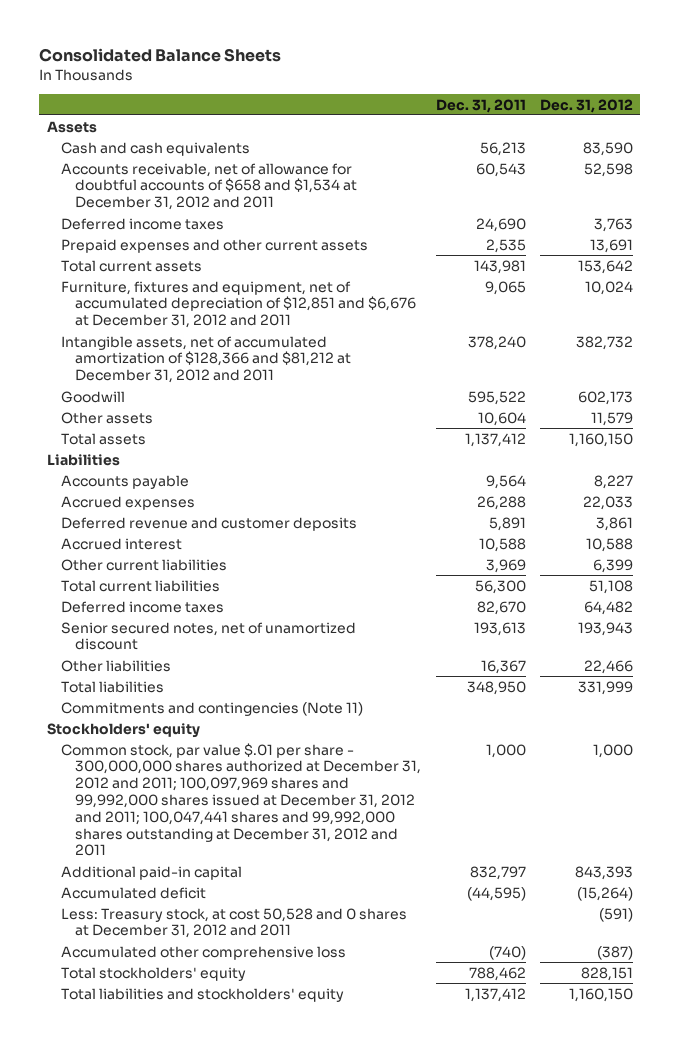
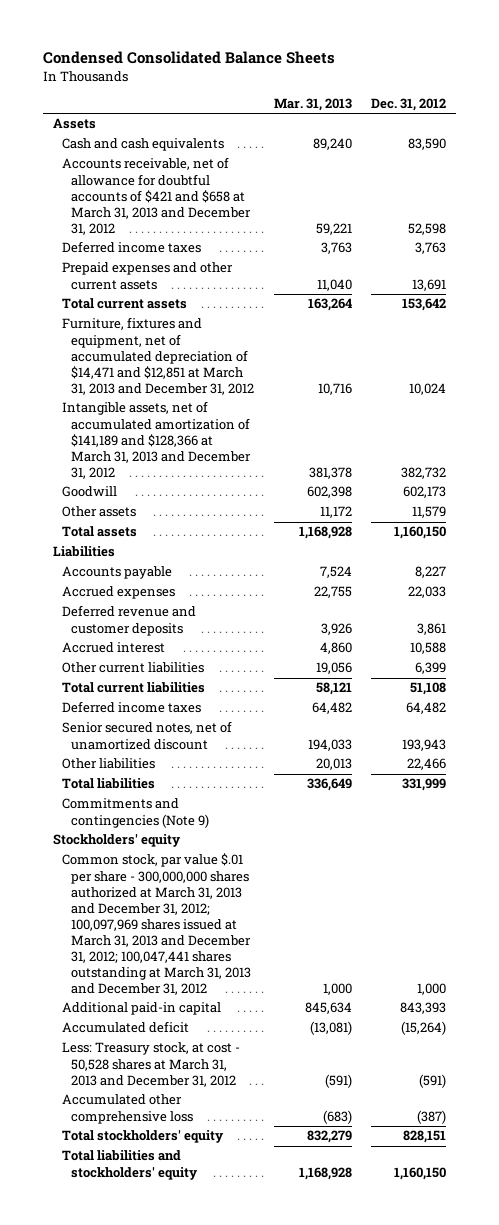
- Consolidated Balance Sheets
+ Condensed Consolidated Balance Sheets
- | Dec. 31, 2011 | Dec. 31, 2012
+ | Mar. 31, 2013 | Dec. 31, 2012
- Accounts receivable, net of allowance for doubtful accounts of $658 and $1,534 at December 31, 2012 and 2011 | 60,543 | 52,598
+ Accounts receivable, net of allowance for doubtful accounts of $421 and $658 at March 31, 2013 and December 31, 2012 | 59,221 | 52,598
- Furniture, fixtures and equipment, net of accumulated depreciation of $12,851 and $6,676 at December 31, 2012 and 2011 | 9,065 | 10,024
- Intangible assets, net of accumulated amortization of $128,366 and $81,212 at December 31, 2012 and 2011 | 378,240 | 382,732
+ Furniture, fixtures and equipment, net of accumulated depreciation of $14,471 and $12,851 at March 31, 2013 and December 31, 2012 | 10,716 | 10,024
+ Intangible assets, net of accumulated amortization of $141,189 and $128,366 at March 31, 2013 and December 31, 2012 | 381,378 | 382,732
- Commitments and contingencies (Note 11)
+ Commitments and contingencies (Note 9)
- Common stock, par value $.01 per share - 300,000,000 shares authorized at December 31, 2012 and 2011; 100,097,969 shares and 99,992,000 shares issued at December 31, 2012 and 2011; 100,047,441 shares and 99,992,000 shares outstanding at December 31, 2012 and 2011 | 1,000 | 1,000
+ Common stock, par value $.01 per share - 300,000,000 shares authorized at March 31, 2013 and December 31, 2012; 100,097,969 shares issued at March 31, 2013 and December 31, 2012; 100,047,441 shares outstanding at March 31, 2013 and December 31, 2012 | 1,000 | 1,000
- Less: Treasury stock, at cost 50,528 and 0 shares at December 31, 2012 and 2011 | | (591)
+ Less: Treasury stock, at cost - 50,528 shares at March 31, 2013 and December 31, 2012 | (591) | (591)

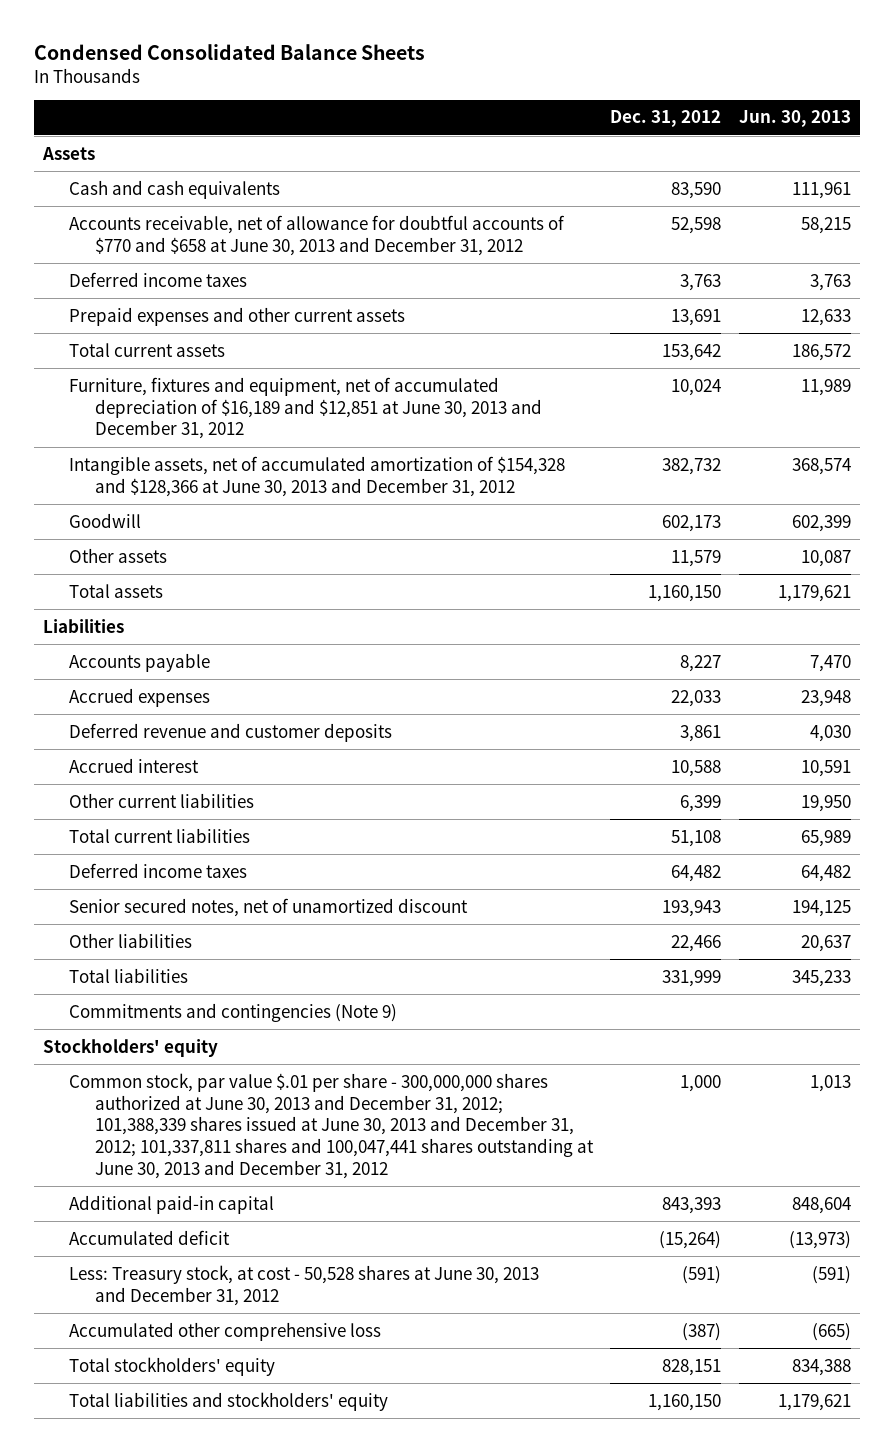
- | Mar. 31, 2013 | Dec. 31, 2012
+ | Dec. 31, 2012 | Jun. 30, 2013
- Accounts receivable, net of allowance for doubtful accounts of $421 and $658 at March 31, 2013 and December 31, 2012 | 59,221 | 52,598
+ Accounts receivable, net of allowance for doubtful accounts of $770 and $658 at June 30, 2013 and December 31, 2012 | 52,598 | 58,215
- Furniture, fixtures and equipment, net of accumulated depreciation of $14,471 and $12,851 at March 31, 2013 and December 31, 2012 | 10,716 | 10,024
- Intangible assets, net of accumulated amortization of $141,189 and $128,366 at March 31, 2013 and December 31, 2012 | 381,378 | 382,732
+ Furniture, fixtures and equipment, net of accumulated depreciation of $16,189 and $12,851 at June 30, 2013 and December 31, 2012 | 10,024 | 11,989
+ Intangible assets, net of accumulated amortization of $154,328 and $128,366 at June 30, 2013 and December 31, 2012 | 382,732 | 368,574
- Common stock, par value $.01 per share - 300,000,000 shares authorized at March 31, 2013 and December 31, 2012; 100,097,969 shares issued at March 31, 2013 and December 31, 2012; 100,047,441 shares outstanding at March 31, 2013 and December 31, 2012 | 1,000 | 1,000
+ Common stock, par value $.01 per share - 300,000,000 shares authorized at June 30, 2013 and December 31, 2012; 101,388,339 shares issued at June 30, 2013 and December 31, 2012; 101,337,811 shares and 100,047,441 shares outstanding at June 30, 2013 and December 31, 2012 | 1,000 | 1,013
- Less: Treasury stock, at cost - 50,528 shares at March 31, 2013 and December 31, 2012 | (591) | (591)
+ Less: Treasury stock, at cost - 50,528 shares at June 30, 2013 and December 31, 2012 | (591) | (591)

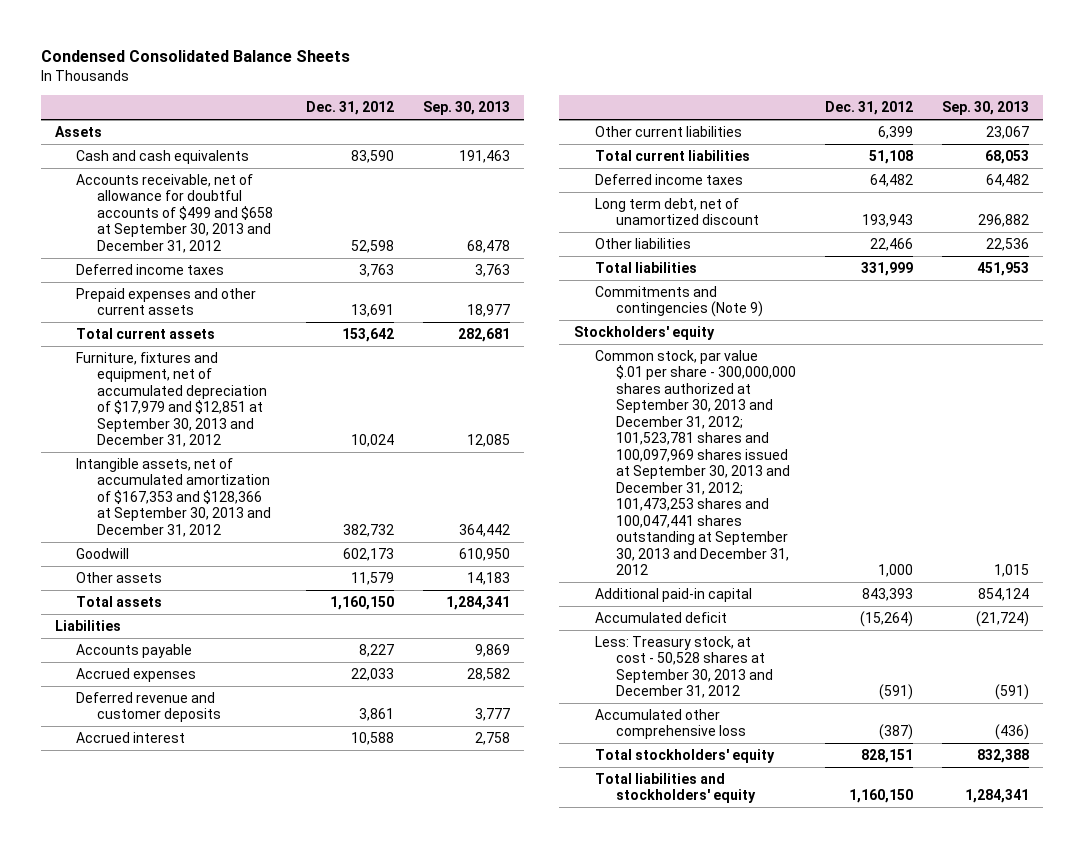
- | Dec. 31, 2012 | Jun. 30, 2013
+ | Dec. 31, 2012 | Sep. 30, 2013
- Accounts receivable, net of allowance for doubtful accounts of $770 and $658 at June 30, 2013 and December 31, 2012 | 52,598 | 58,215
+ Accounts receivable, net of allowance for doubtful accounts of $499 and $658 at September 30, 2013 and December 31, 2012 | 52,598 | 68,478
- Furniture, fixtures and equipment, net of accumulated depreciation of $16,189 and $12,851 at June 30, 2013 and December 31, 2012 | 10,024 | 11,989
- Intangible assets, net of accumulated amortization of $154,328 and $128,366 at June 30, 2013 and December 31, 2012 | 382,732 | 368,574
+ Furniture, fixtures and equipment, net of accumulated depreciation of $17,979 and $12,851 at September 30, 2013 and December 31, 2012 | 10,024 | 12,085
+ Intangible assets, net of accumulated amortization of $167,353 and $128,366 at September 30, 2013 and December 31, 2012 | 382,732 | 364,442
- Senior secured notes, net of unamortized discount | 193,943 | 194,125
+ Long term debt, net of unamortized discount | 193,943 | 296,882
- Common stock, par value $.01 per share - 300,000,000 shares authorized at June 30, 2013 and December 31, 2012; 101,388,339 shares issued at June 30, 2013 and December 31, 2012; 101,337,811 shares and 100,047,441 shares outstanding at June 30, 2013 and December 31, 2012 | 1,000 | 1,013
+ Common stock, par value $.01 per share - 300,000,000 shares authorized at September 30, 2013 and December 31, 2012; 101,523,781 shares and 100,097,969 shares issued at September 30, 2013 and December 31, 2012; 101,473,253 shares and 100,047,441 shares outstanding at September 30, 2013 and December 31, 2012 | 1,000 | 1,015
- Less: Treasury stock, at cost - 50,528 shares at June 30, 2013 and December 31, 2012 | (591) | (591)
+ Less: Treasury stock, at cost - 50,528 shares at September 30, 2013 and December 31, 2012 | (591) | (591)

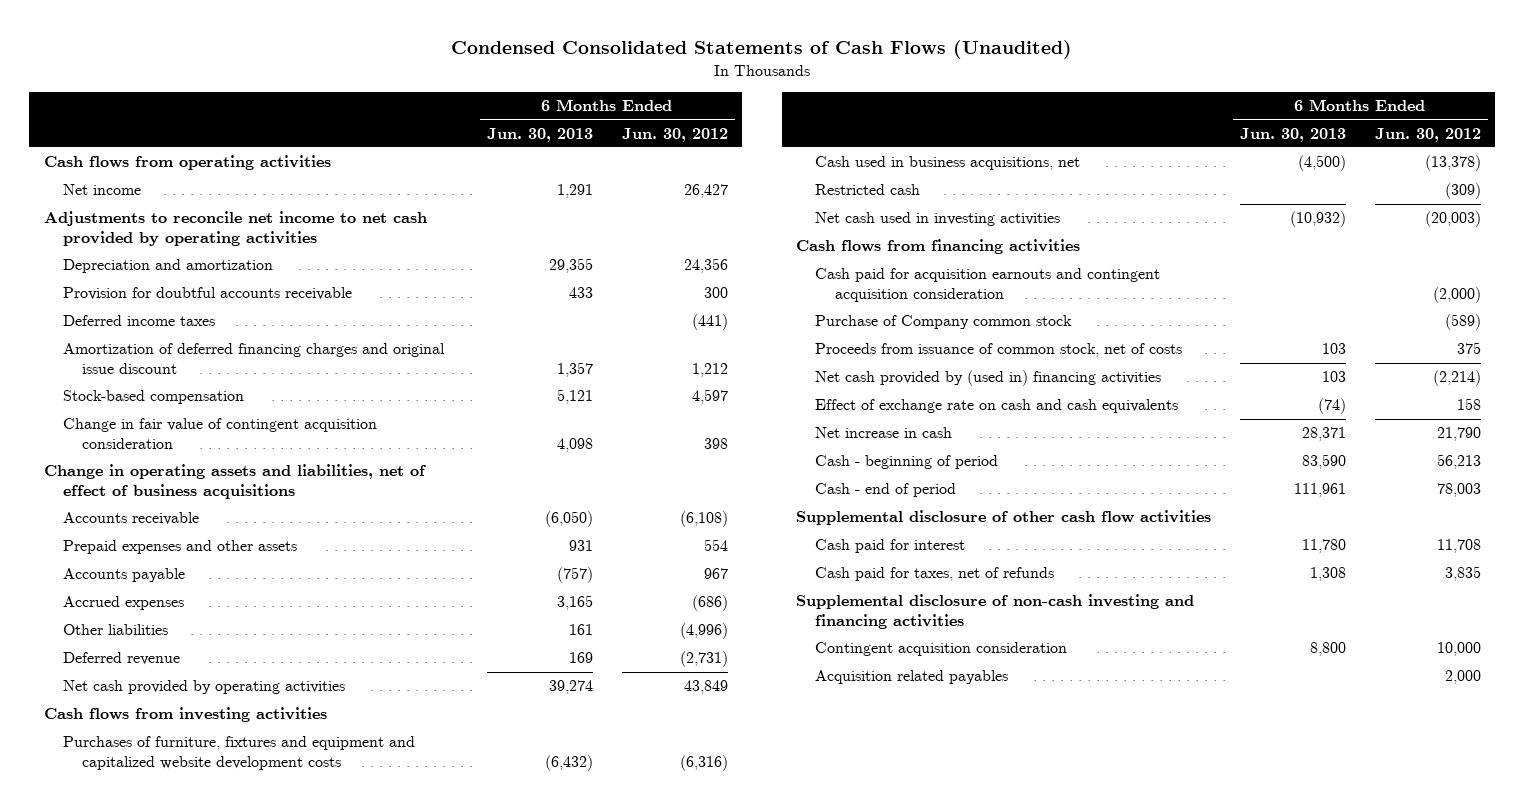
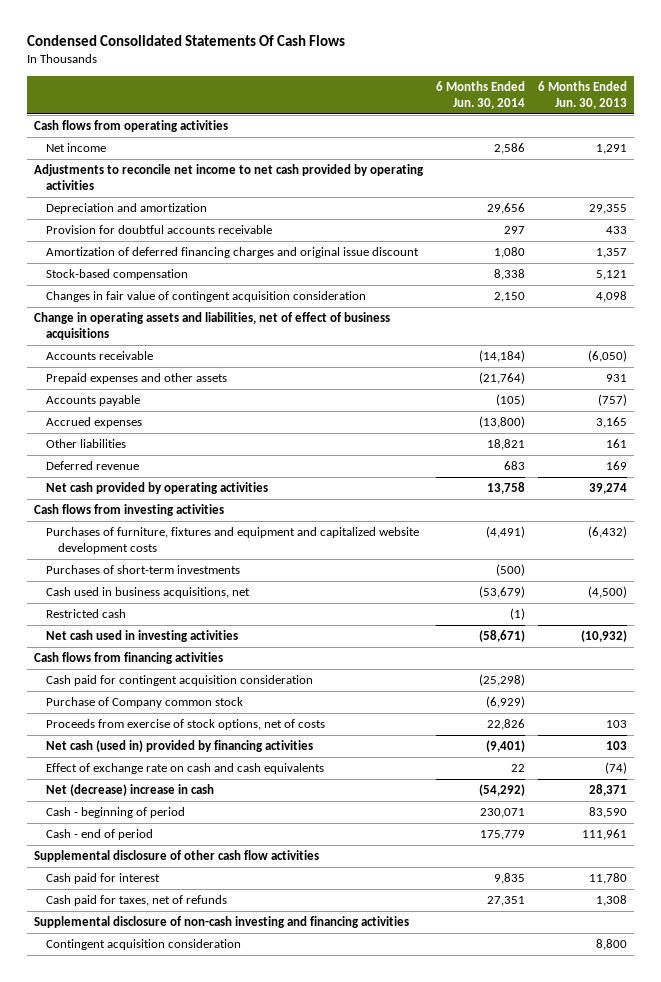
- Condensed Consolidated Statements of Cash Flows (Unaudited)
+ Condensed Consolidated Statements Of Cash Flows
- | 6 Months Ended Jun. 30, 2013 | 6 Months Ended Jun. 30, 2012
+ | 6 Months Ended Jun. 30, 2014 | 6 Months Ended Jun. 30, 2013
- Deferred income taxes | | (441)
- Change in fair value of contingent acquisition consideration | 4,098 | 398
+ Changes in fair value of contingent acquisition consideration | 2,150 | 4,098
+ Purchases of short-term investments | (500) |
- Cash paid for acquisition earnouts and contingent acquisition consideration | | (2,000)
+ Cash paid for contingent acquisition consideration | (25,298) |
- Proceeds from issuance of common stock, net of costs | 103 | 375
- Net cash provided by (used in) financing activities | 103 | (2,214)
+ Proceeds from exercise of stock options, net of costs | 22,826 | 103
+ Net cash (used in) provided by financing activities | (9,401) | 103
- Net increase in cash | 28,371 | 21,790
+ Net (decrease) increase in cash | (54,292) | 28,371
- Acquisition related payables | | 2,000

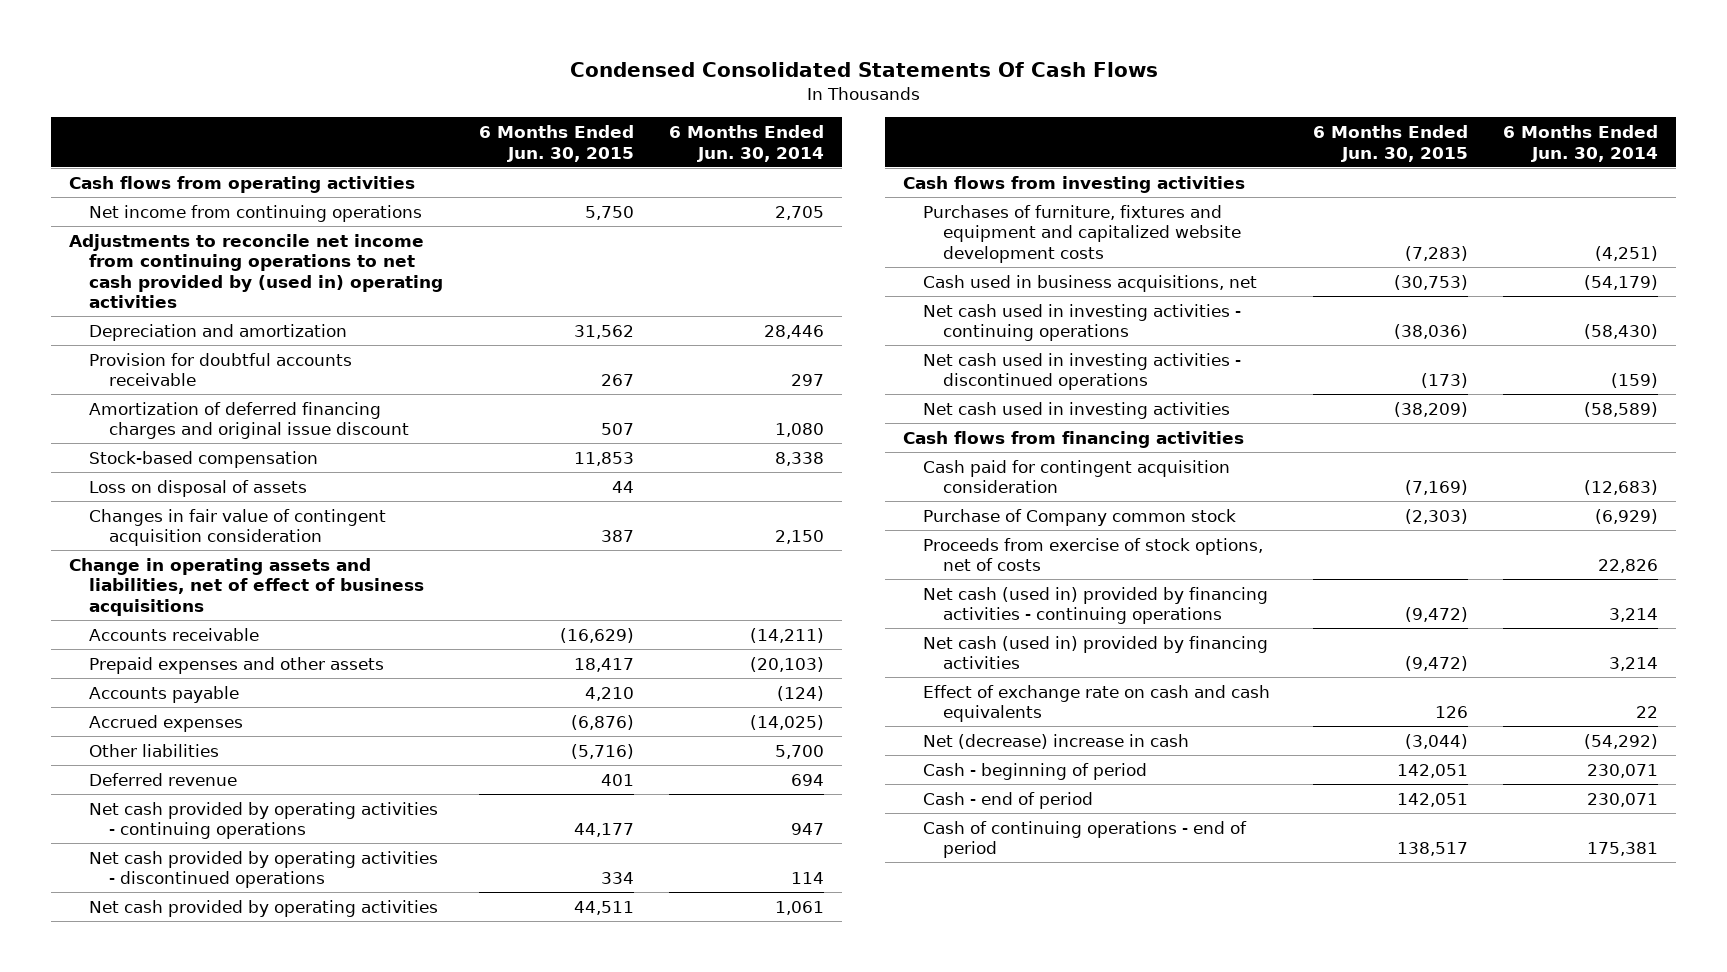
- | 6 Months Ended Jun. 30, 2014 | 6 Months Ended Jun. 30, 2013
+ | 6 Months Ended Jun. 30, 2015 | 6 Months Ended Jun. 30, 2014
- Net income | 2,586 | 1,291
- Adjustments to reconcile net income to net cash provided by operating activities
- Depreciation and amortization | 29,656 | 29,355
+ Net income from continuing operations | 5,750 | 2,705
+ Adjustments to reconcile net income from continuing operations to net cash provided by (used in) operating activities
+ Depreciation and amortization | 31,562 | 28,446
+ Loss on disposal of assets | 44 |
- Accounts receivable | (14,184) | (6,050)
- Prepaid expenses and other assets | (21,764) | 931
- Accounts payable | (105) | (757)
- Accrued expenses | (13,800) | 3,165
- Other liabilities | 18,821 | 161
- Deferred revenue | 683 | 169
- Net cash provided by operating activities | 13,758 | 39,274
+ Accounts receivable | (16,629) | (14,211)
+ Prepaid expenses and other assets | 18,417 | (20,103)
+ Accounts payable | 4,210 | (124)
+ Accrued expenses | (6,876) | (14,025)
+ Other liabilities | (5,716) | 5,700
+ Deferred revenue | 401 | 694
+ Net cash provided by operating activities - continuing operations | 44,177 | 947
+ Net cash provided by operating activities - discontinued operations | 334 | 114
+ Net cash provided by operating activities | 44,511 | 1,061
- Purchases of furniture, fixtures and equipment and capitalized website development costs | (4,491) | (6,432)
- Purchases of short-term investments | (500) |
- Cash used in business acquisitions, net | (53,679) | (4,500)
- Restricted cash | (1) |
- Net cash used in investing activities | (58,671) | (10,932)
+ Purchases of furniture, fixtures and equipment and capitalized website development costs | (7,283) | (4,251)
+ Cash used in business acquisitions, net | (30,753) | (54,179)
+ Net cash used in investing activities - continuing operations | (38,036) | (58,430)
+ Net cash used in investing activities - discontinued operations | (173) | (159)
+ Net cash used in investing activities | (38,209) | (58,589)
- Cash paid for contingent acquisition consideration | (25,298) |
+ Cash paid for contingent acquisition consideration | (7,169) | (12,683)
- Net cash (used in) provided by financing activities | (9,401) | 103
+ Net cash (used in) provided by financing activities - continuing operations | (9,472) | 3,214
+ Net cash (used in) provided by financing activities | (9,472) | 3,214
- Cash - end of period | 175,779 | 111,961
- Supplemental disclosure of other cash flow activities
- Cash paid for interest | 9,835 | 11,780
- Cash paid for taxes, net of refunds | 27,351 | 1,308
- Supplemental disclosure of non-cash investing and financing activities
- Contingent acquisition consideration | | 8,800
+ Cash - end of period | 142,051 | 230,071
+ Cash of continuing operations - end of period | 138,517 | 175,381

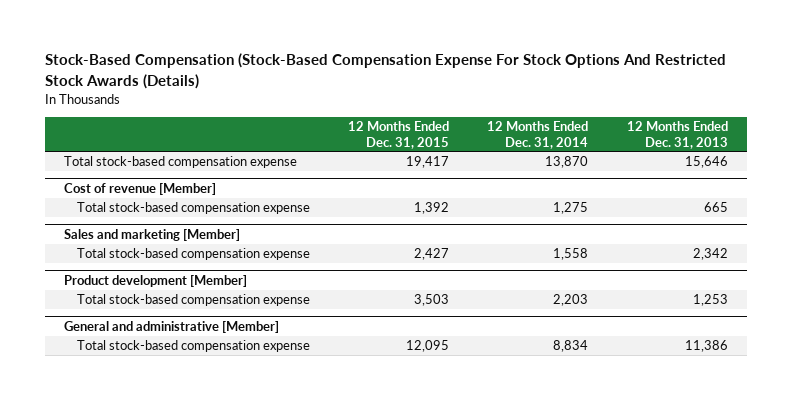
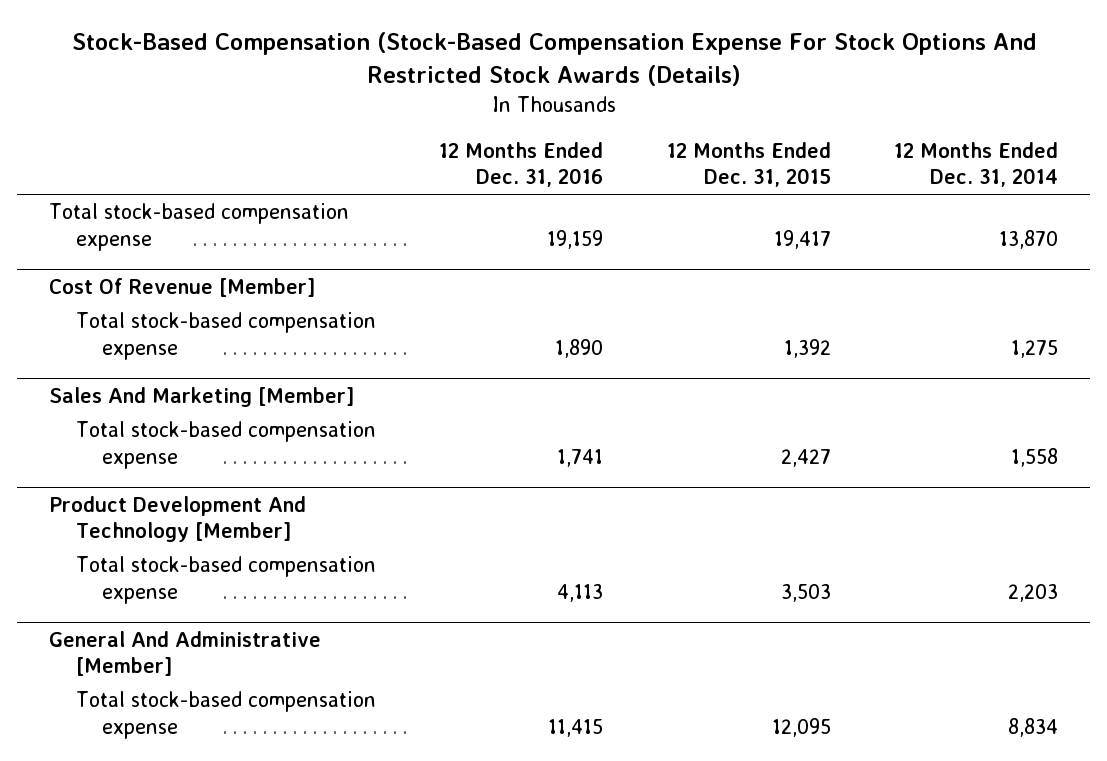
- | 12 Months Ended Dec. 31, 2015 | 12 Months Ended Dec. 31, 2014 | 12 Months Ended Dec. 31, 2013
+ | 12 Months Ended Dec. 31, 2016 | 12 Months Ended Dec. 31, 2015 | 12 Months Ended Dec. 31, 2014
- Cost of revenue [Member]
+ Cost Of Revenue [Member]
- Sales and marketing [Member]
+ Sales And Marketing [Member]
- Product development [Member]
+ Product Development And Technology [Member]
- General and administrative [Member]
+ General And Administrative [Member]

